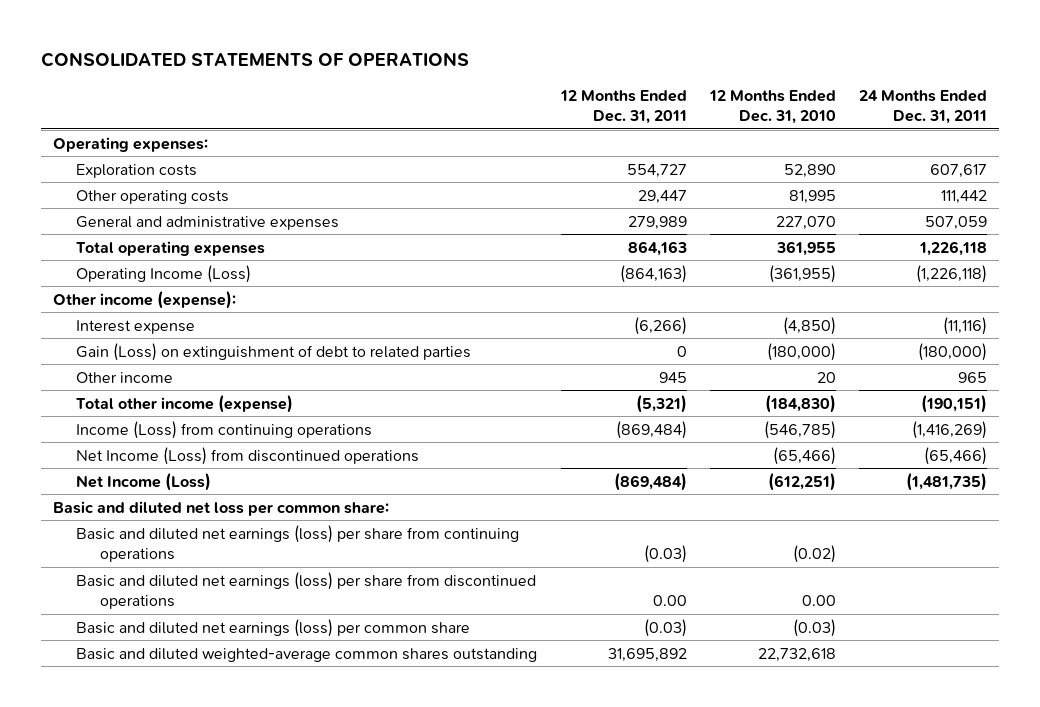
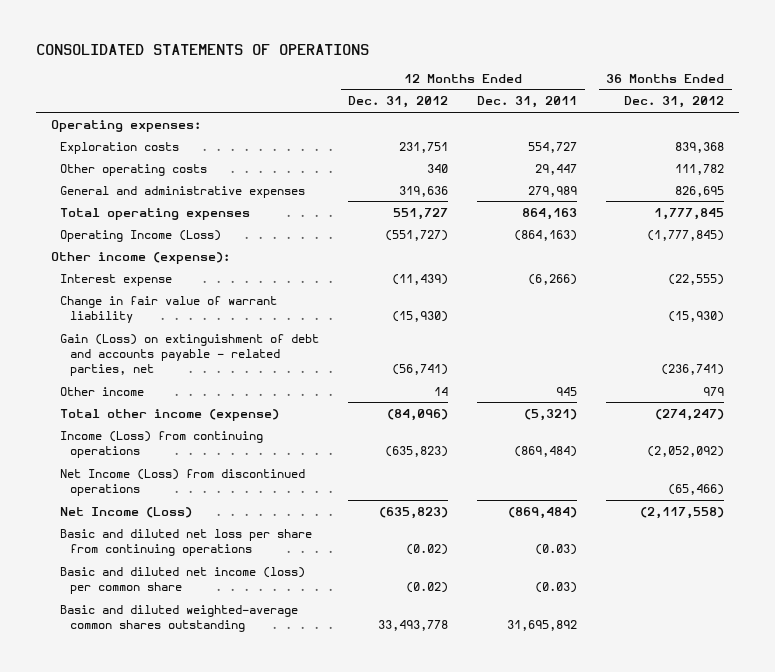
- | 12 Months Ended Dec. 31, 2011 | 12 Months Ended Dec. 31, 2010 | 24 Months Ended Dec. 31, 2011
+ | 12 Months Ended Dec. 31, 2012 | 12 Months Ended Dec. 31, 2011 | 36 Months Ended Dec. 31, 2012
- Gain (Loss) on extinguishment of debt to related parties | 0 | (180,000) | (180,000)
+ Change in fair value of warrant liability | (15,930) | | (15,930)
+ Gain (Loss) on extinguishment of debt and accounts payable - related parties, net | (56,741) | | (236,741)
- Basic and diluted net loss per common share:
- Basic and diluted net earnings (loss) per share from continuing operations | (0.03) | (0.02) |
- Basic and diluted net earnings (loss) per share from discontinued operations | 0.00 | 0.00 |
- Basic and diluted net earnings (loss) per common share | (0.03) | (0.03) |
+ Basic and diluted net loss per share from continuing operations | (0.02) | (0.03) |
+ Basic and diluted net income (loss) per common share | (0.02) | (0.03) |

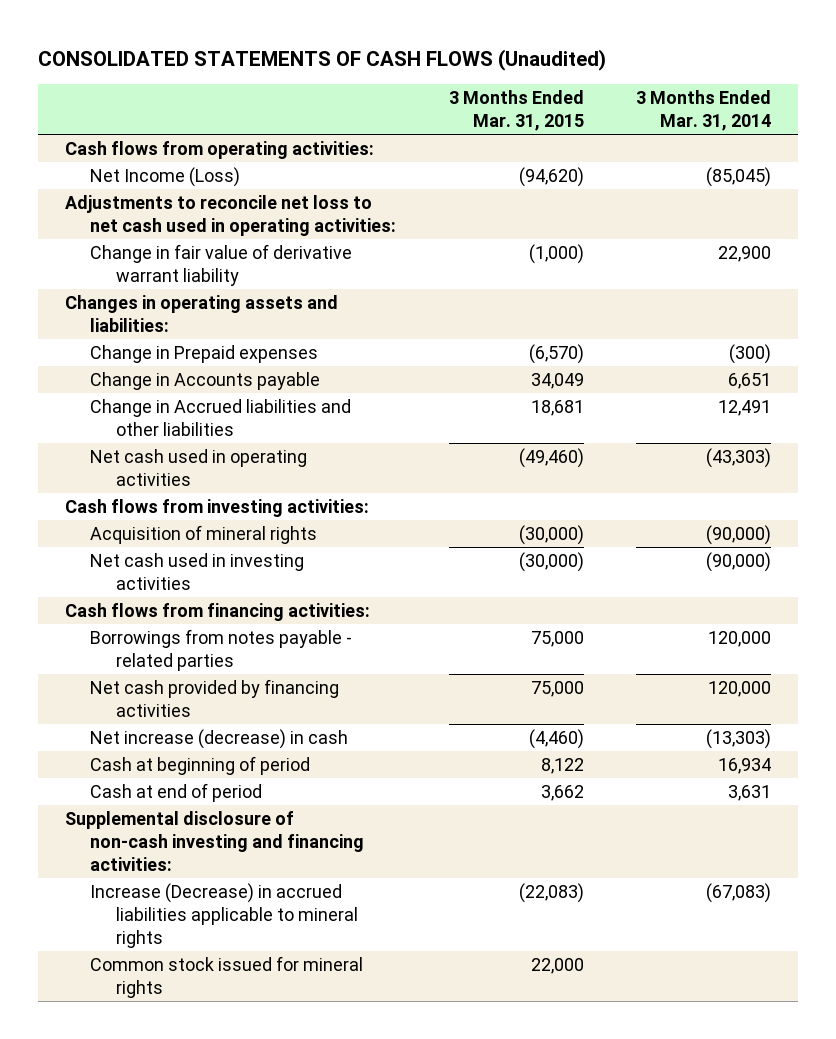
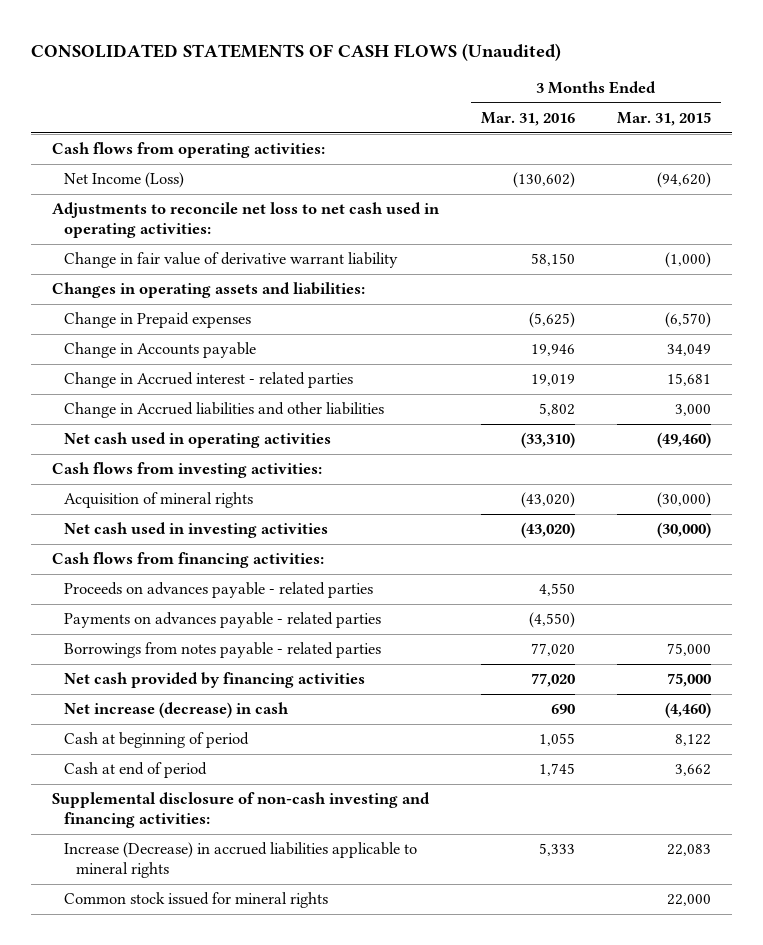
- | 3 Months Ended Mar. 31, 2015 | 3 Months Ended Mar. 31, 2014
+ | 3 Months Ended Mar. 31, 2016 | 3 Months Ended Mar. 31, 2015
- Change in Accrued liabilities and other liabilities | 18,681 | 12,491
+ Change in Accrued interest - related parties | 19,019 | 15,681
+ Change in Accrued liabilities and other liabilities | 5,802 | 3,000
+ Proceeds on advances payable - related parties | 4,550 |
+ Payments on advances payable - related parties | (4,550) |
- Increase (Decrease) in accrued liabilities applicable to mineral rights | (22,083) | (67,083)
+ Increase (Decrease) in accrued liabilities applicable to mineral rights | 5,333 | 22,083

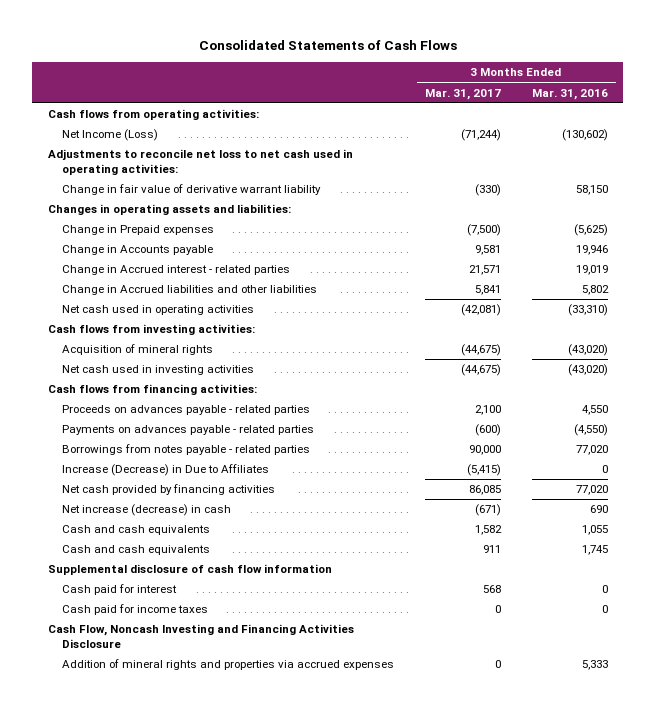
- CONSOLIDATED STATEMENTS OF CASH FLOWS (Unaudited)
+ Consolidated Statements of Cash Flows
- | 3 Months Ended Mar. 31, 2016 | 3 Months Ended Mar. 31, 2015
+ | 3 Months Ended Mar. 31, 2017 | 3 Months Ended Mar. 31, 2016
+ Increase (Decrease) in Due to Affiliates | (5,415) | 0
- Cash at beginning of period | 1,055 | 8,122
- Cash at end of period | 1,745 | 3,662
- Supplemental disclosure of non-cash investing and financing activities:
- Increase (Decrease) in accrued liabilities applicable to mineral rights | 5,333 | 22,083
- Common stock issued for mineral rights | | 22,000
+ Cash and cash equivalents | 1,582 | 1,055
+ Cash and cash equivalents | 911 | 1,745
+ Supplemental disclosure of cash flow information
+ Cash paid for interest | 568 | 0
+ Cash paid for income taxes | 0 | 0
+ Cash Flow, Noncash Investing and Financing Activities Disclosure
+ Addition of mineral rights and properties via accrued expenses | 0 | 5,333

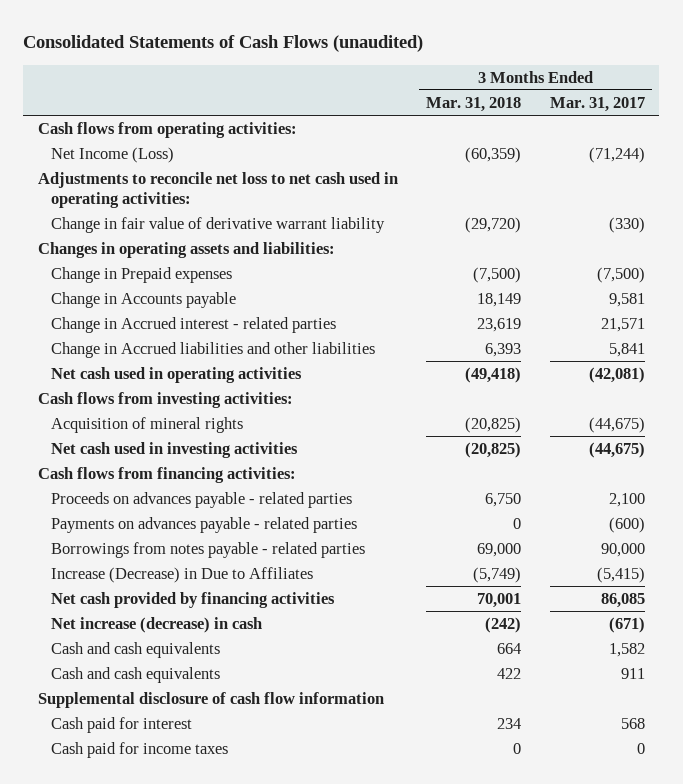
- Consolidated Statements of Cash Flows
+ Consolidated Statements of Cash Flows (unaudited)
- | 3 Months Ended Mar. 31, 2017 | 3 Months Ended Mar. 31, 2016
+ | 3 Months Ended Mar. 31, 2018 | 3 Months Ended Mar. 31, 2017
- Cash Flow, Noncash Investing and Financing Activities Disclosure
- Addition of mineral rights and properties via accrued expenses | 0 | 5,333

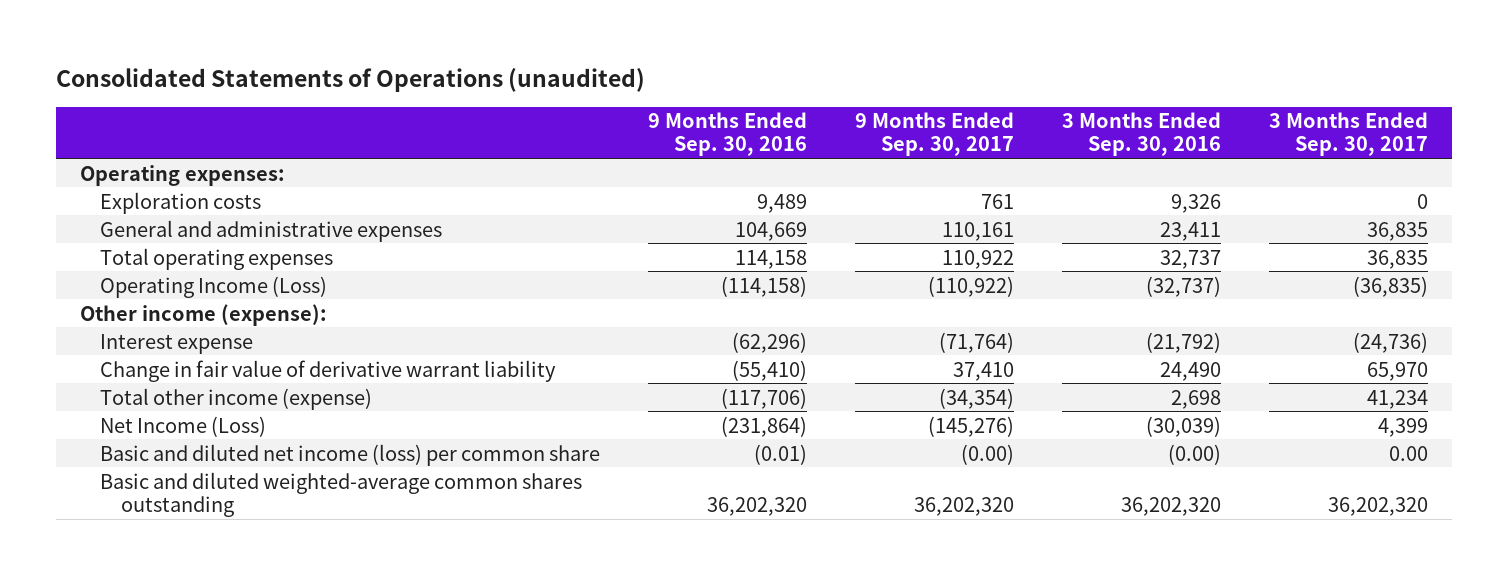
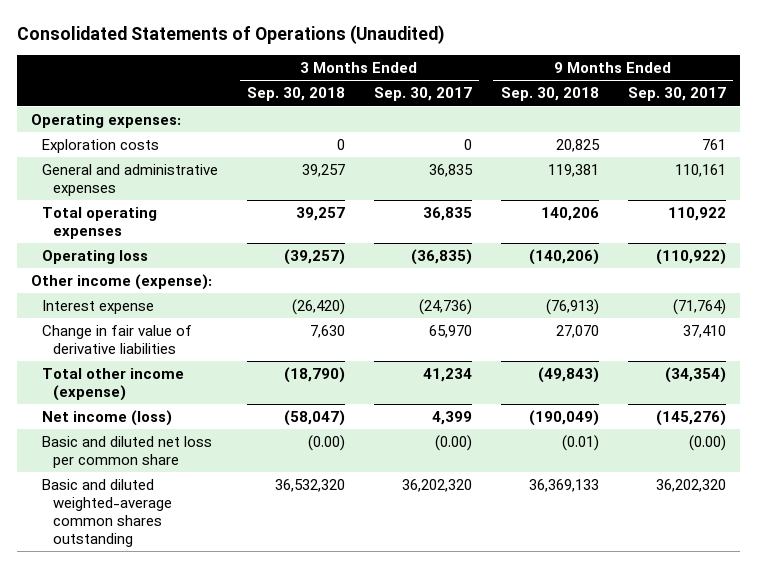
- Consolidated Statements of Operations (unaudited)
+ Consolidated Statements of Operations (Unaudited)
- | 9 Months Ended Sep. 30, 2016 | 9 Months Ended Sep. 30, 2017 | 3 Months Ended Sep. 30, 2016 | 3 Months Ended Sep. 30, 2017
+ | 3 Months Ended Sep. 30, 2018 | 3 Months Ended Sep. 30, 2017 | 9 Months Ended Sep. 30, 2018 | 9 Months Ended Sep. 30, 2017
- Operating Income (Loss) | (114,158) | (110,922) | (32,737) | (36,835)
+ Operating loss | (39,257) | (36,835) | (140,206) | (110,922)
- Change in fair value of derivative warrant liability | (55,410) | 37,410 | 24,490 | 65,970
+ Change in fair value of derivative liabilities | 7,630 | 65,970 | 27,070 | 37,410
- Net Income (Loss) | (231,864) | (145,276) | (30,039) | 4,399
- Basic and diluted net income (loss) per common share | (0.01) | (0.00) | (0.00) | 0.00
+ Net income (loss) | (58,047) | 4,399 | (190,049) | (145,276)
+ Basic and diluted net loss per common share | (0.00) | (0.00) | (0.01) | (0.00)

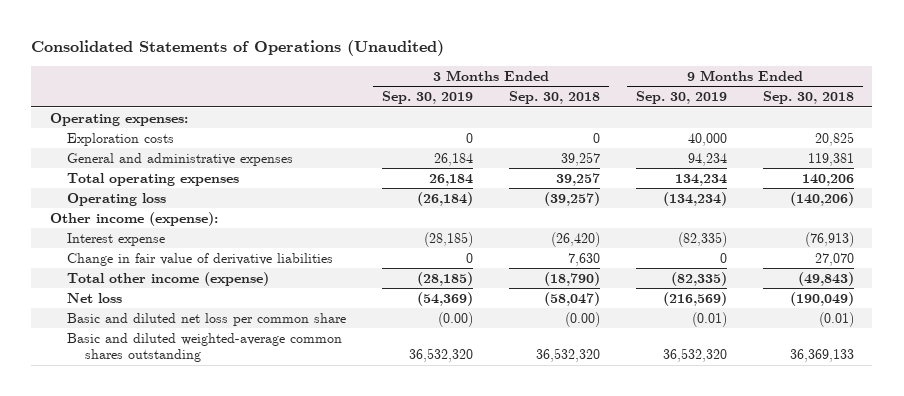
- | 3 Months Ended Sep. 30, 2018 | 3 Months Ended Sep. 30, 2017 | 9 Months Ended Sep. 30, 2018 | 9 Months Ended Sep. 30, 2017
+ | 3 Months Ended Sep. 30, 2019 | 3 Months Ended Sep. 30, 2018 | 9 Months Ended Sep. 30, 2019 | 9 Months Ended Sep. 30, 2018
- Net income (loss) | (58,047) | 4,399 | (190,049) | (145,276)
+ Net loss | (54,369) | (58,047) | (216,569) | (190,049)

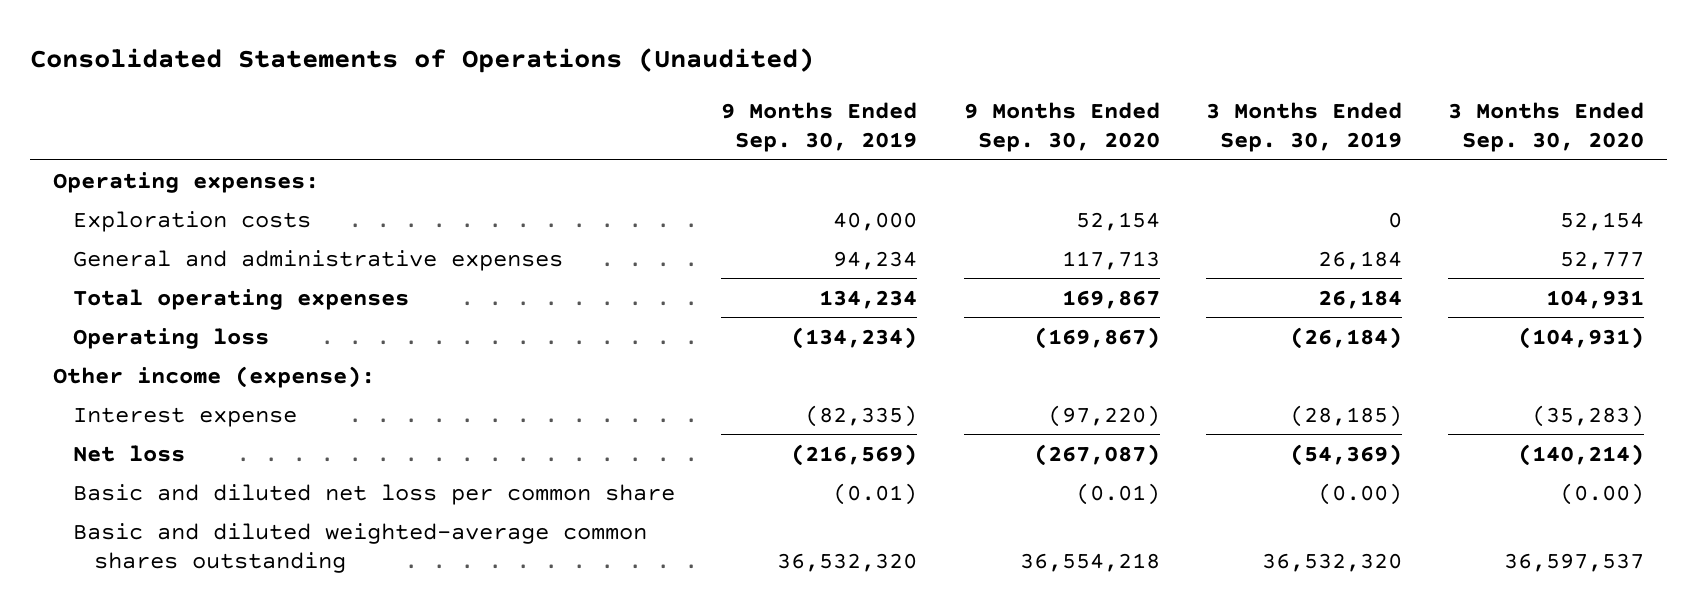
- | 3 Months Ended Sep. 30, 2019 | 3 Months Ended Sep. 30, 2018 | 9 Months Ended Sep. 30, 2019 | 9 Months Ended Sep. 30, 2018
+ | 9 Months Ended Sep. 30, 2019 | 9 Months Ended Sep. 30, 2020 | 3 Months Ended Sep. 30, 2019 | 3 Months Ended Sep. 30, 2020
- Change in fair value of derivative liabilities | 0 | 7,630 | 0 | 27,070
- Total other income (expense) | (28,185) | (18,790) | (82,335) | (49,843)

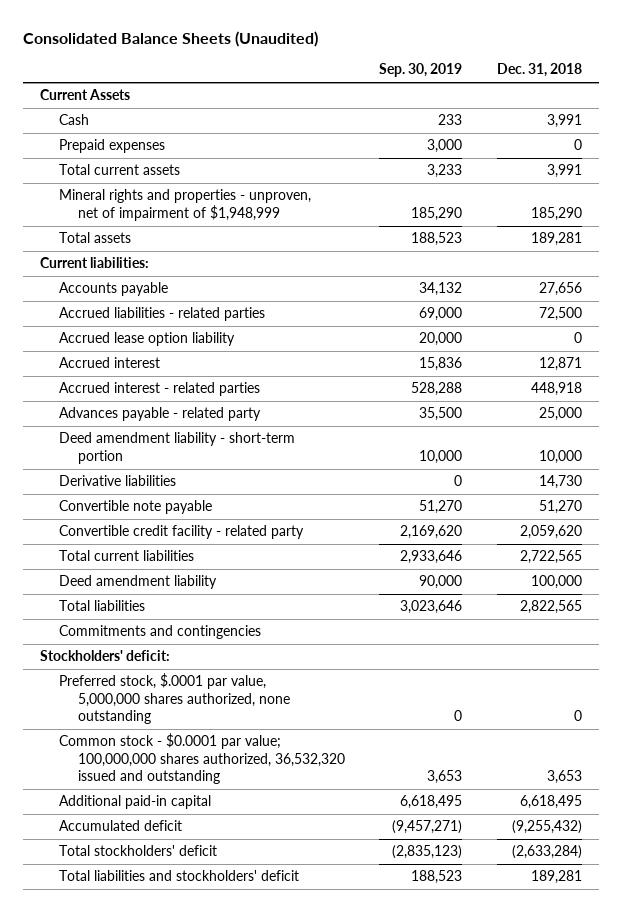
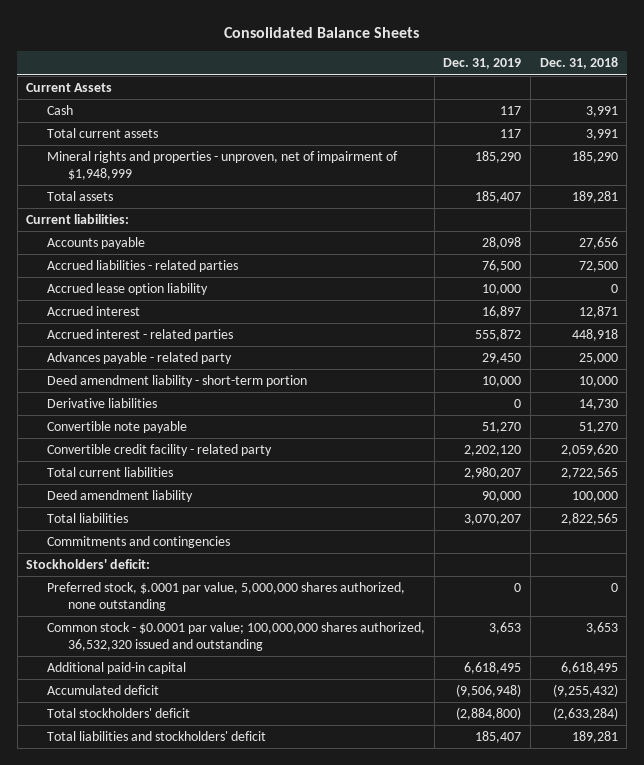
- Consolidated Balance Sheets (Unaudited)
+ Consolidated Balance Sheets
- | Sep. 30, 2019 | Dec. 31, 2018
+ | Dec. 31, 2019 | Dec. 31, 2018
- Prepaid expenses | 3,000 | 0

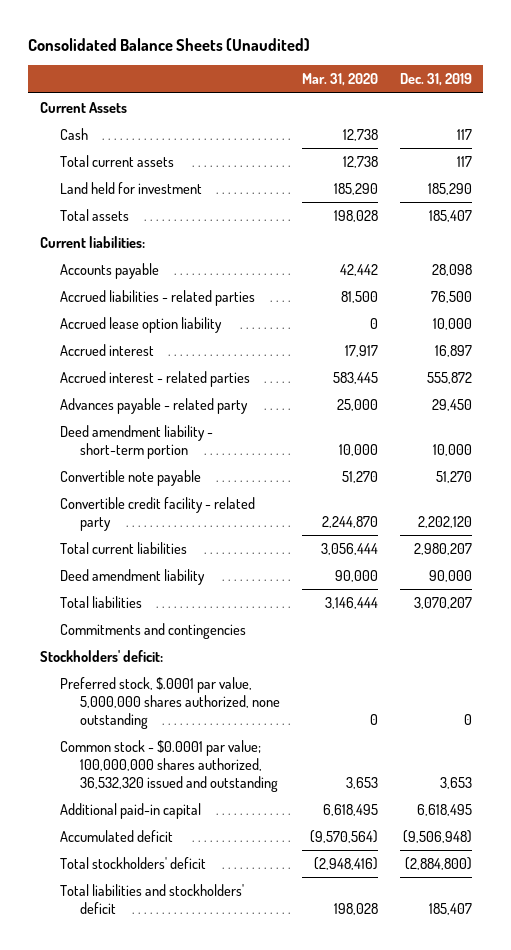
- Consolidated Balance Sheets
+ Consolidated Balance Sheets (Unaudited)
- | Dec. 31, 2019 | Dec. 31, 2018
+ | Mar. 31, 2020 | Dec. 31, 2019
- Mineral rights and properties - unproven, net of impairment of $1,948,999 | 185,290 | 185,290
+ Land held for investment | 185,290 | 185,290
- Derivative liabilities | 0 | 14,730

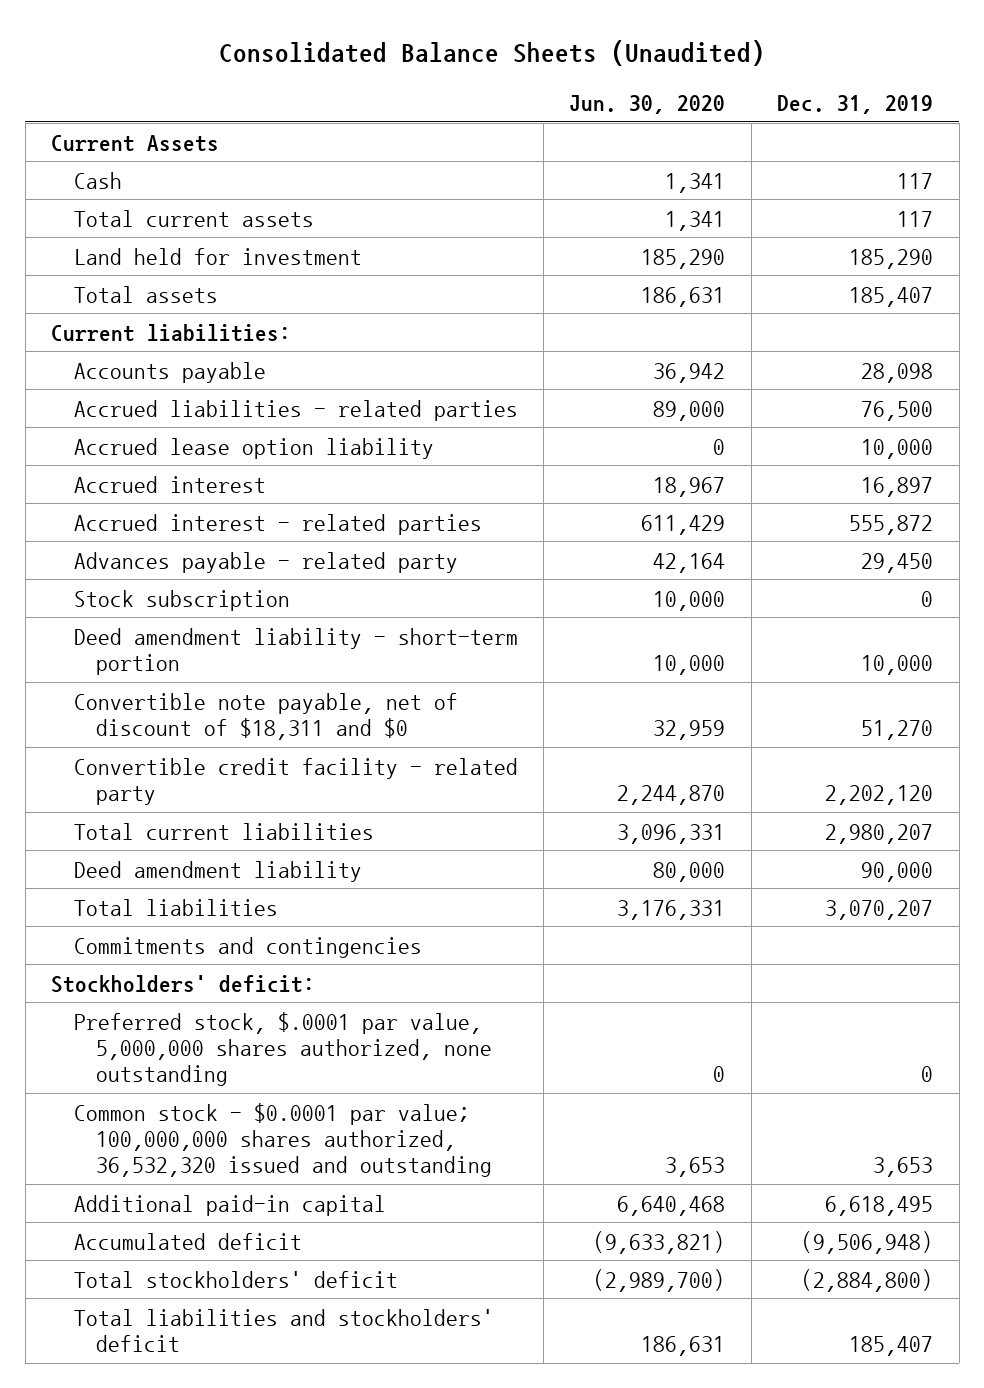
- | Mar. 31, 2020 | Dec. 31, 2019
+ | Jun. 30, 2020 | Dec. 31, 2019
+ Stock subscription | 10,000 | 0
- Convertible note payable | 51,270 | 51,270
+ Convertible note payable, net of discount of $18,311 and $0 | 32,959 | 51,270

